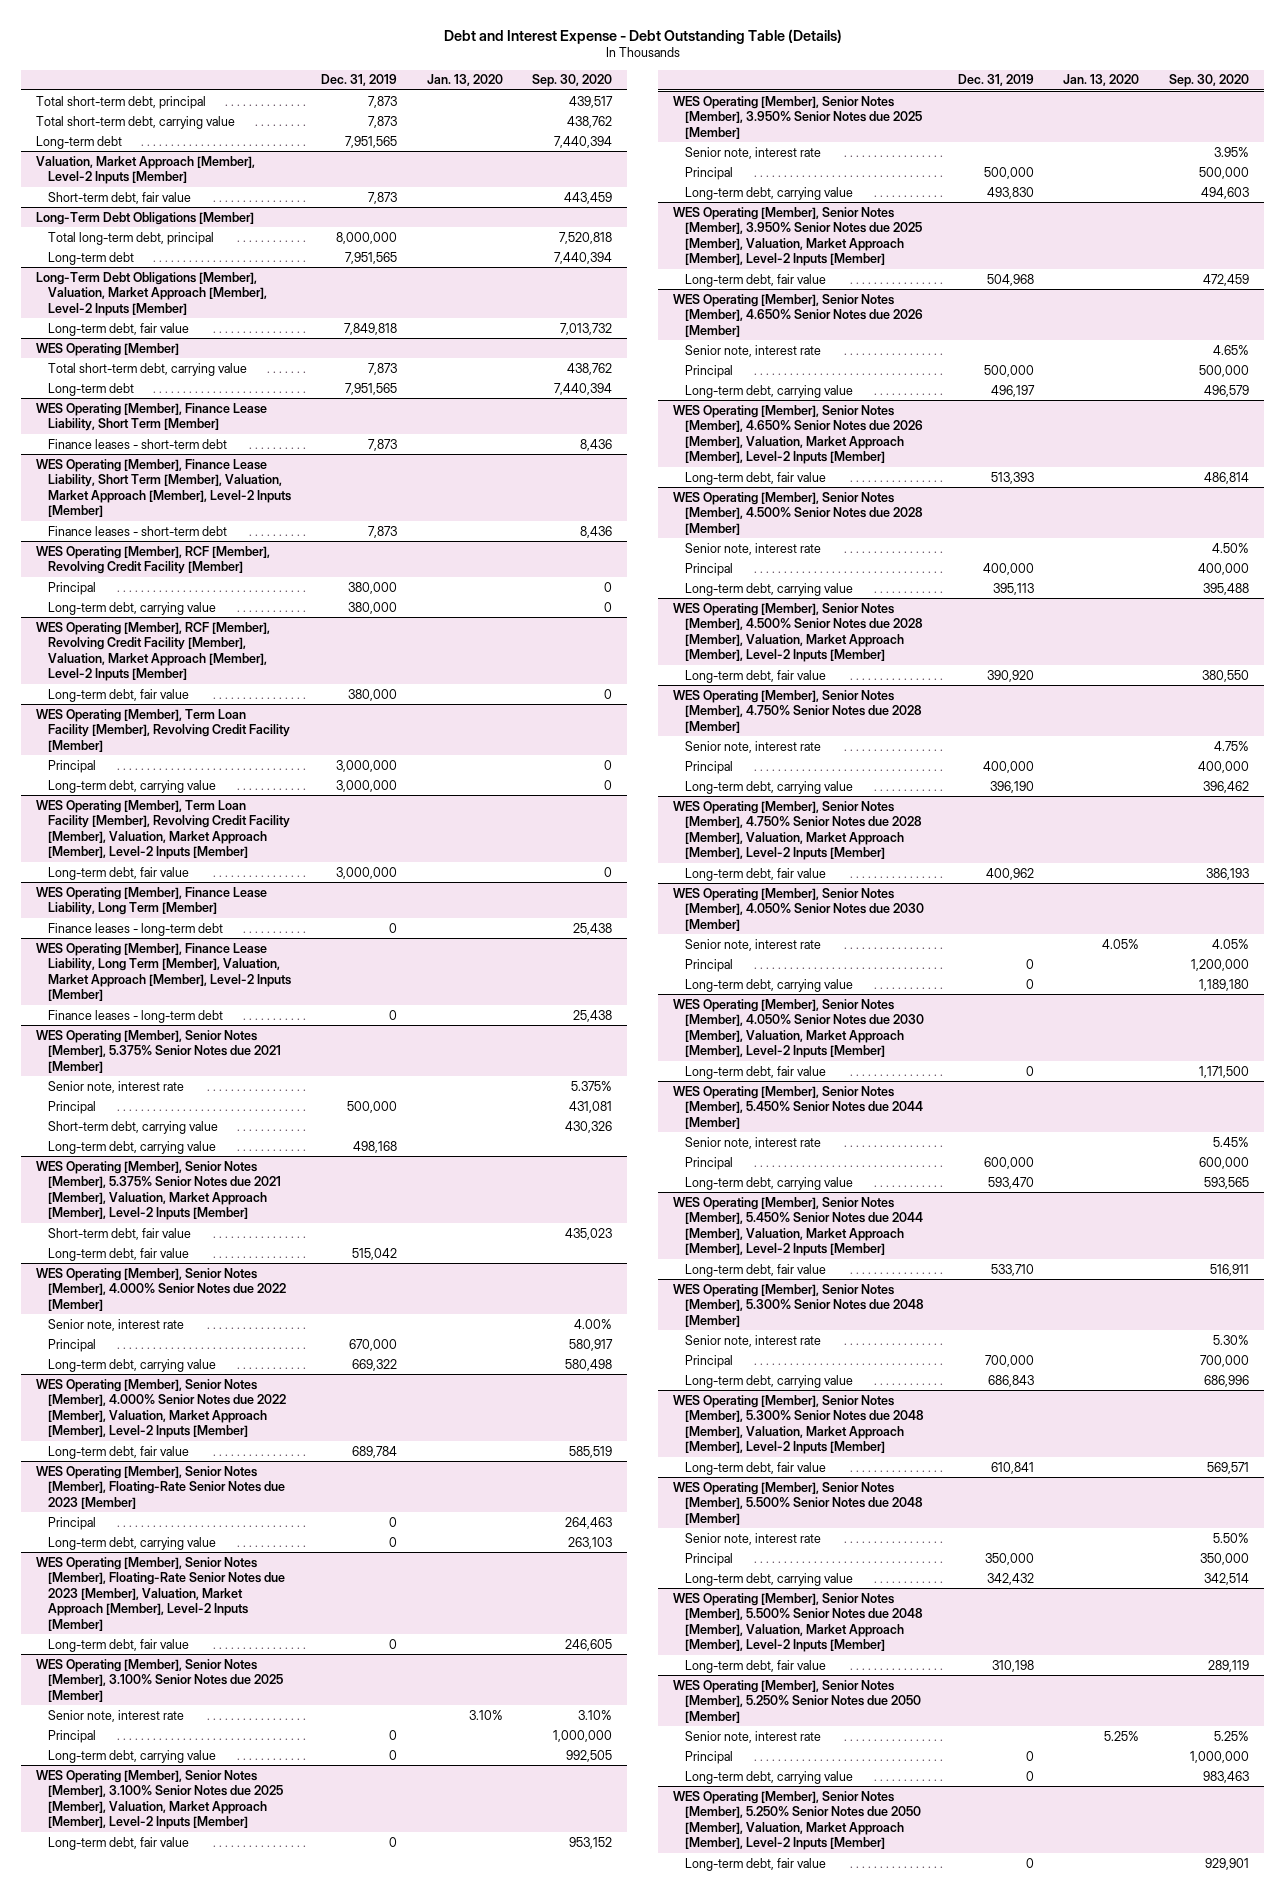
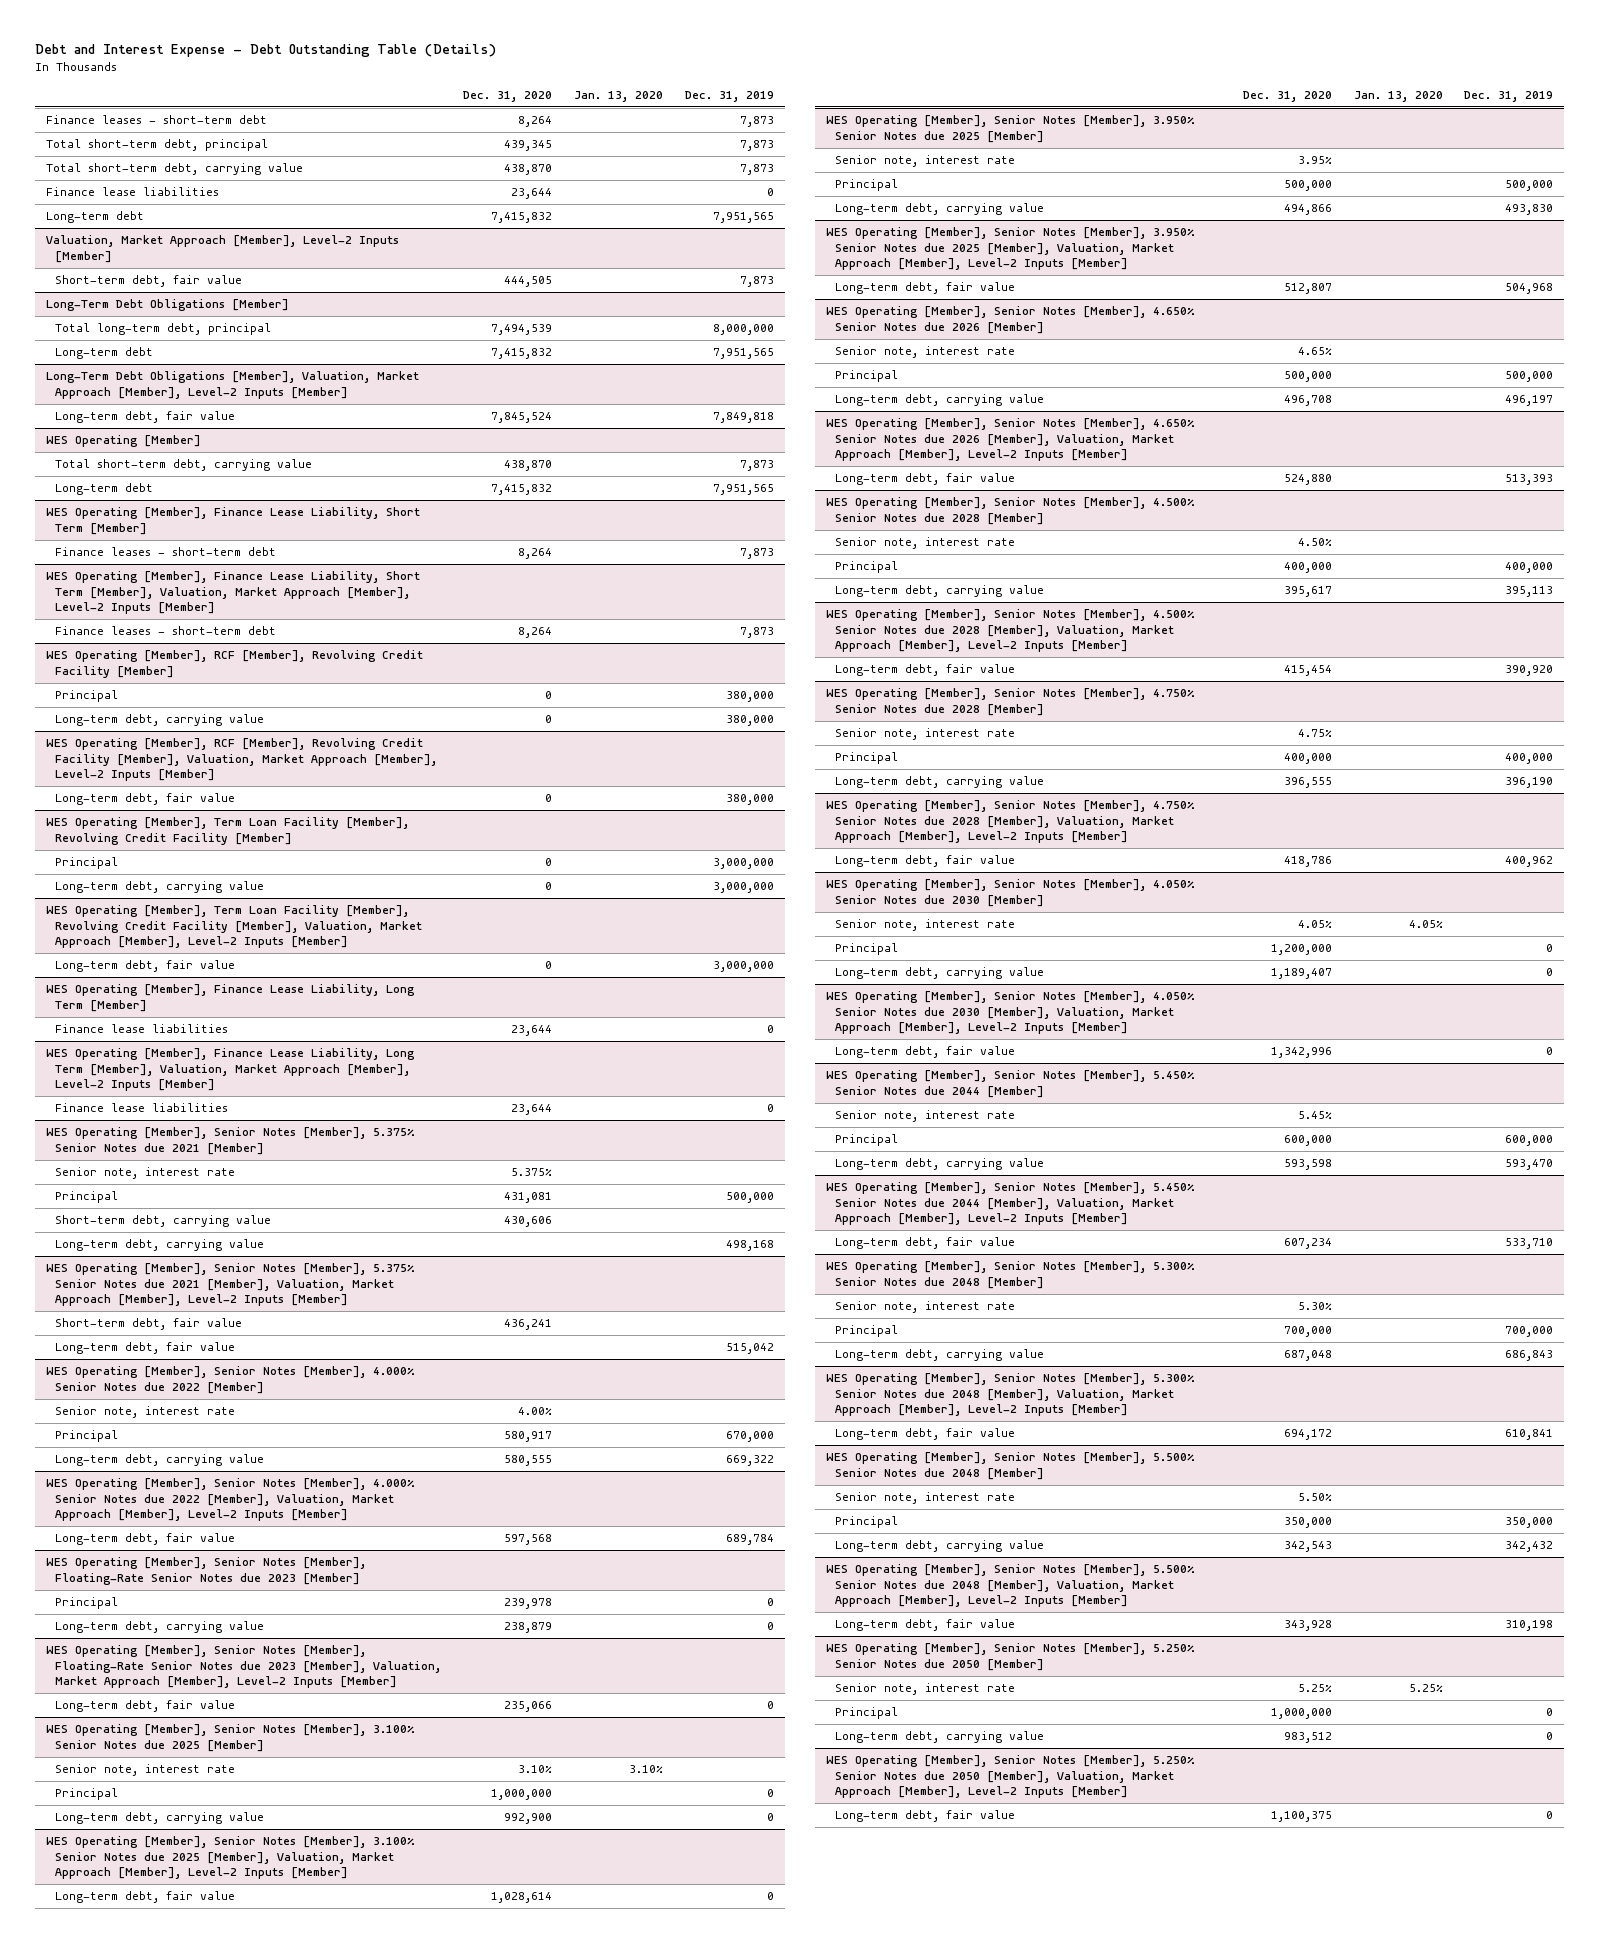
- | Dec. 31, 2019 | Jan. 13, 2020 | Sep. 30, 2020
+ | Dec. 31, 2020 | Jan. 13, 2020 | Dec. 31, 2019
+ Finance leases - short-term debt | 8,264 | | 7,873
+ Finance lease liabilities | 23,644 | | 0
@ WES Operating [Member], Finance Lease Liability, Long Term [Member]
- Finance leases - long-term debt | 0 | | 25,438
+ Finance lease liabilities | 23,644 | | 0
@ WES Operating [Member], Finance Lease Liability, Long Term [Member], Valuation, Market Approach [Member], Level-2 Inputs [Member]
- Finance leases - long-term debt | 0 | | 25,438
+ Finance lease liabilities | 23,644 | | 0

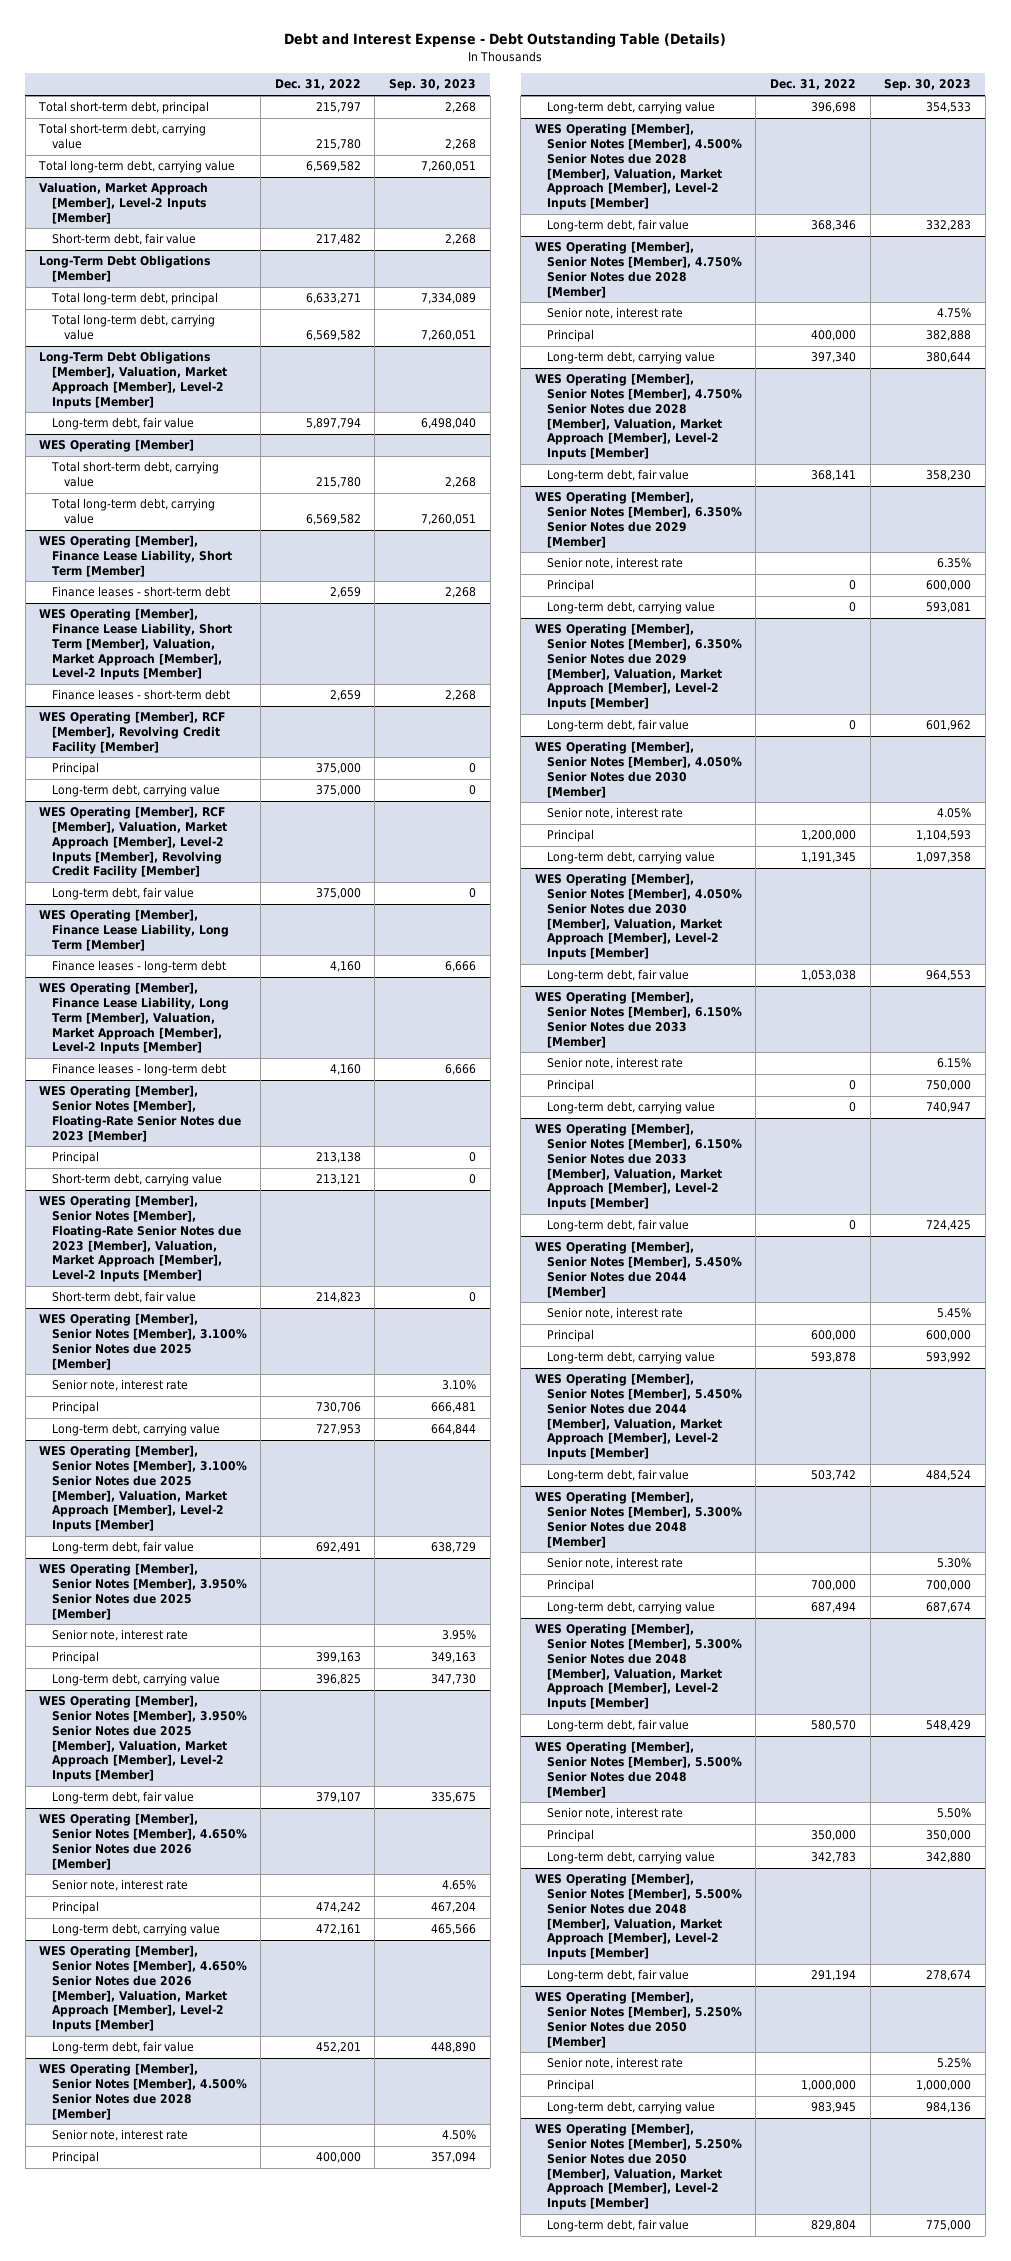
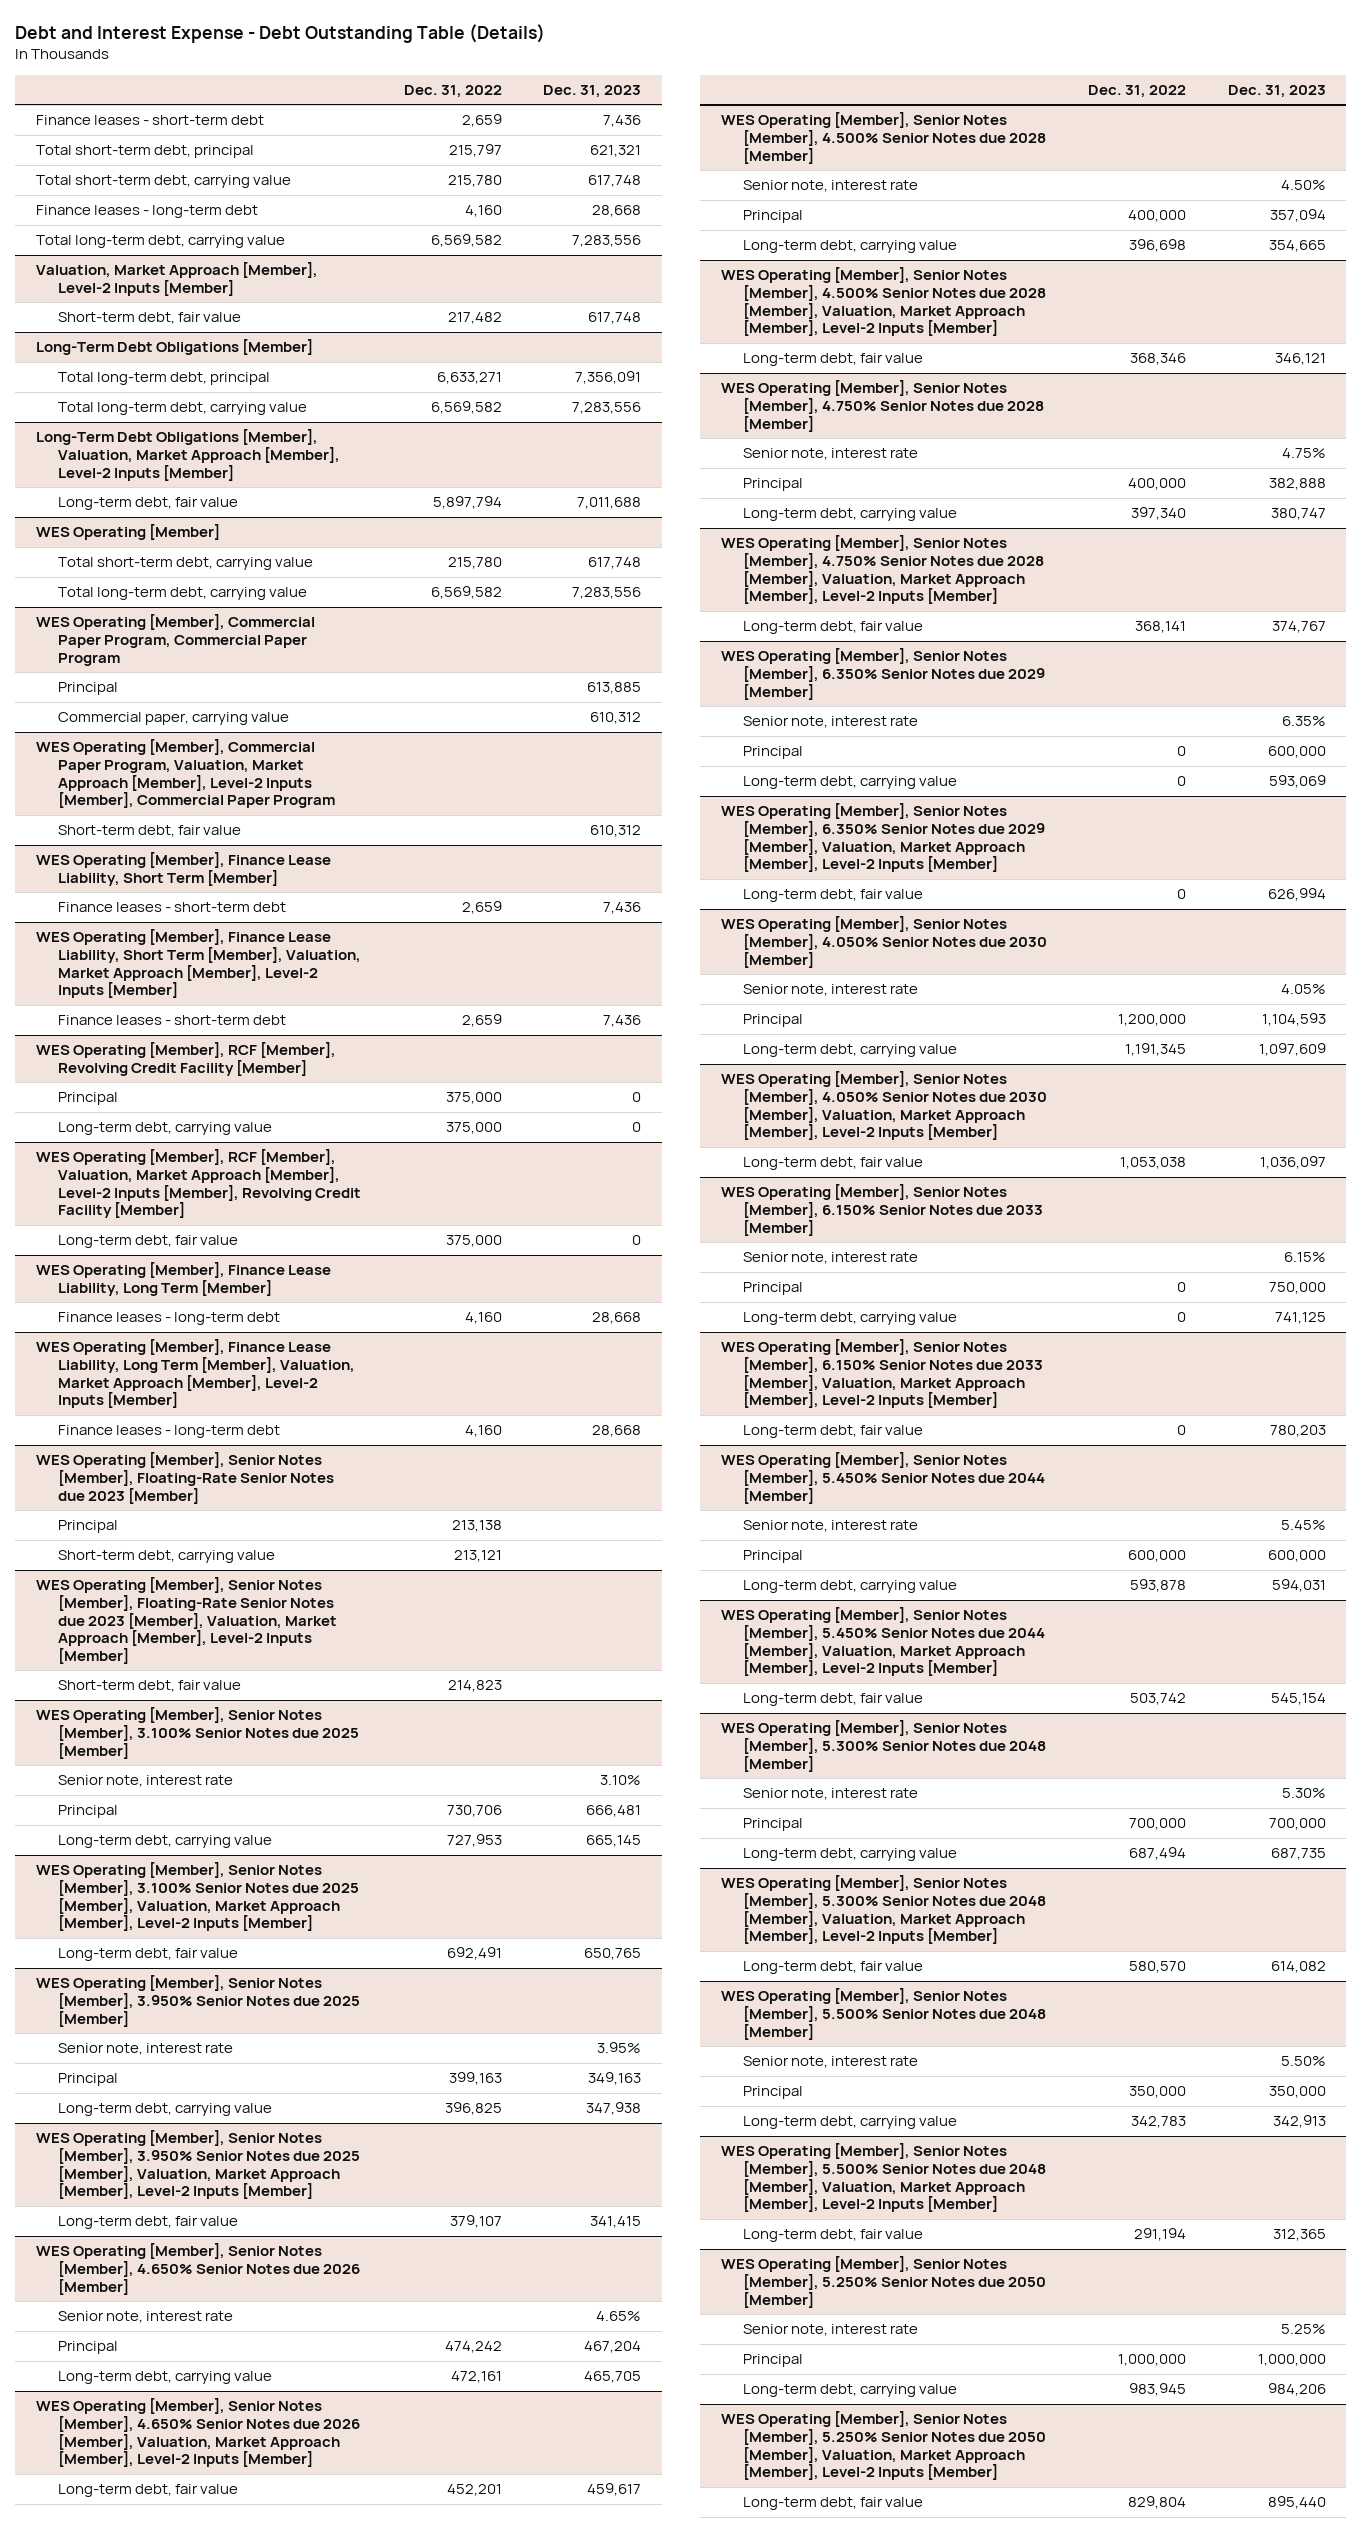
- | Dec. 31, 2022 | Sep. 30, 2023
+ | Dec. 31, 2022 | Dec. 31, 2023
+ Finance leases - short-term debt | 2,659 | 7,436
+ Finance leases - long-term debt | 4,160 | 28,668
+ WES Operating [Member], Commercial Paper Program, Commercial Paper Program
+ Principal | | 613,885
+ Commercial paper, carrying value | | 610,312
+ WES Operating [Member], Commercial Paper Program, Valuation, Market Approach [Member], Level-2 Inputs [Member], Commercial Paper Program
+ Short-term debt, fair value | | 610,312

